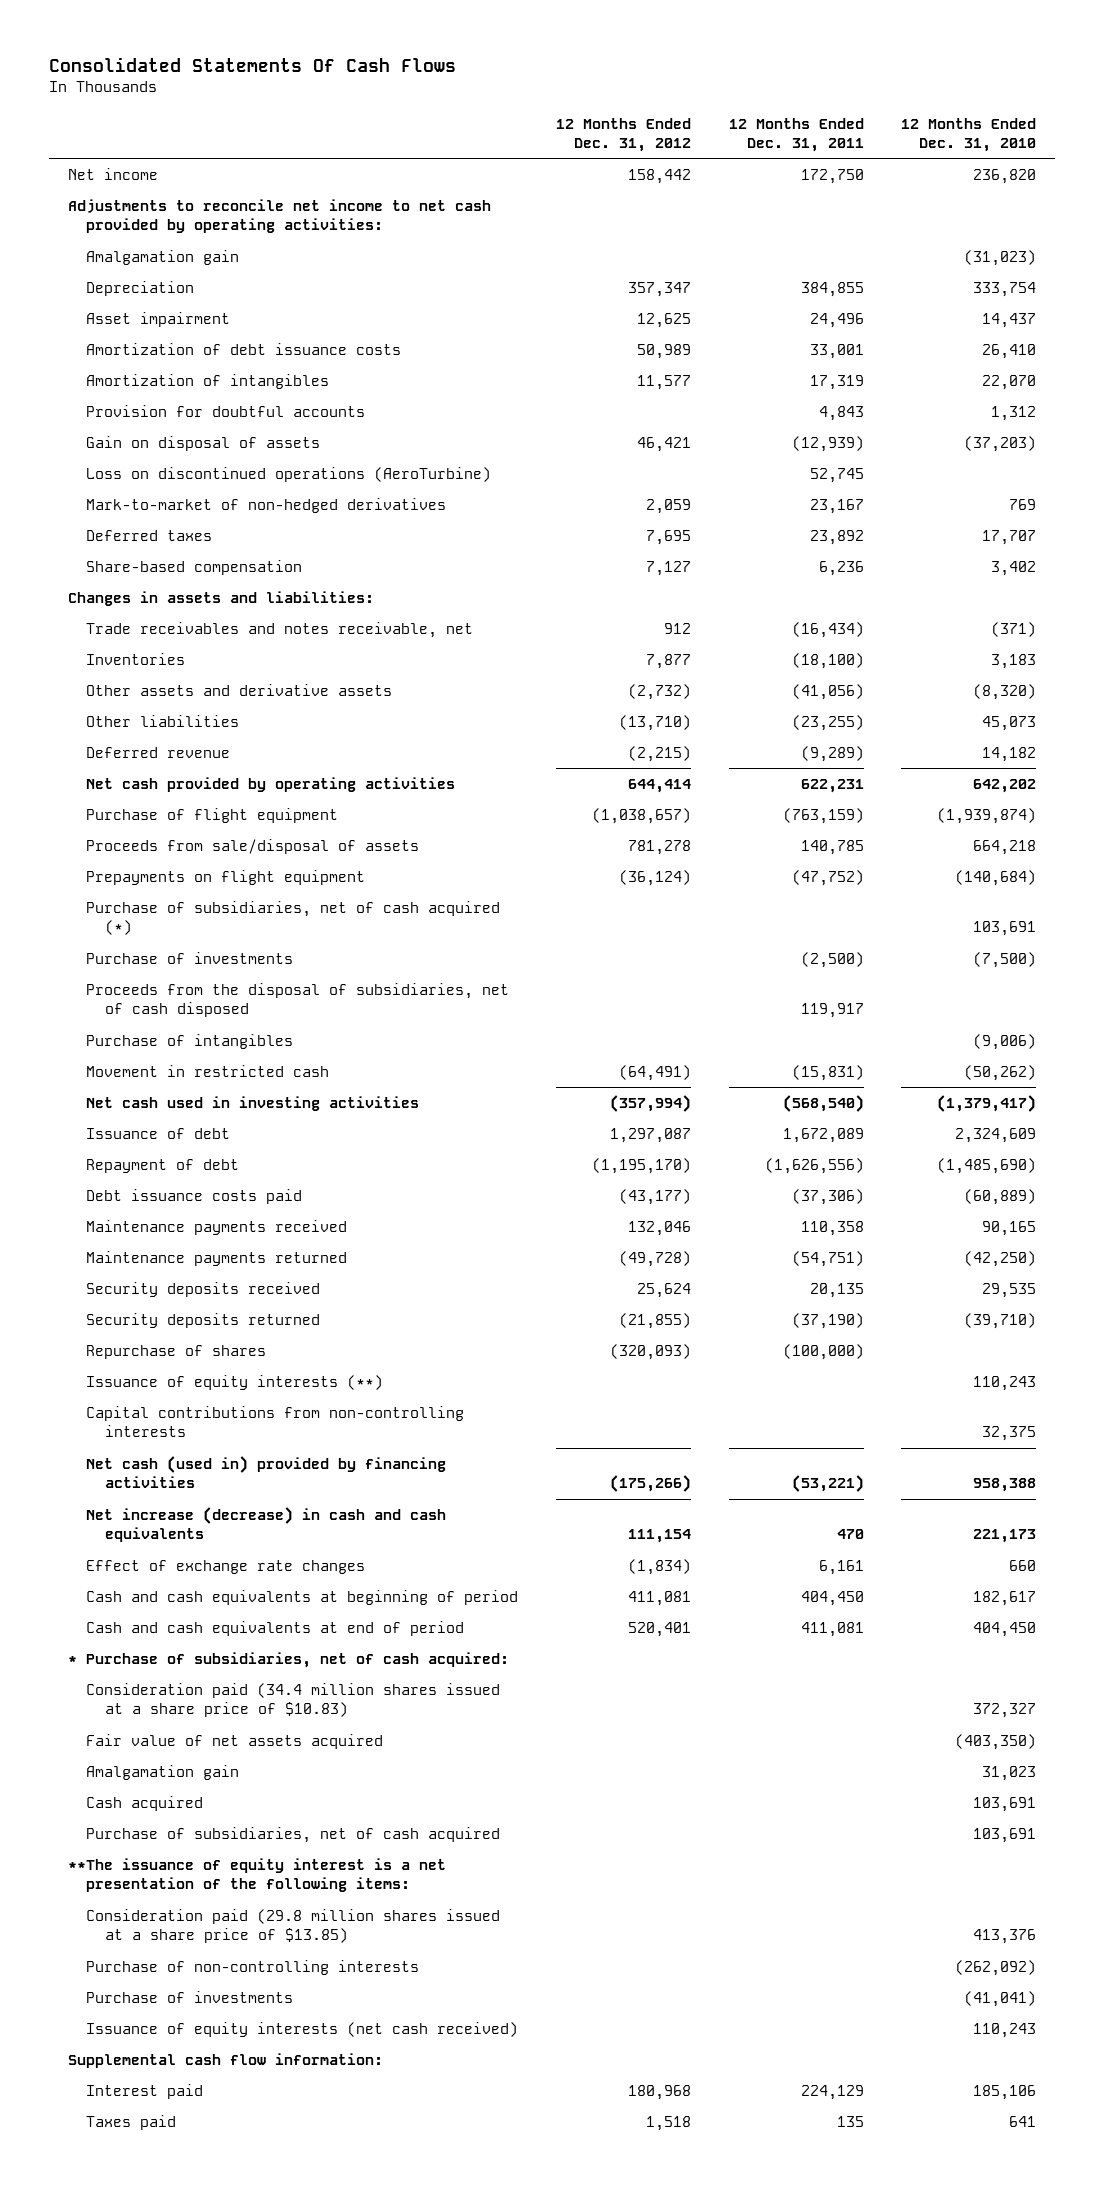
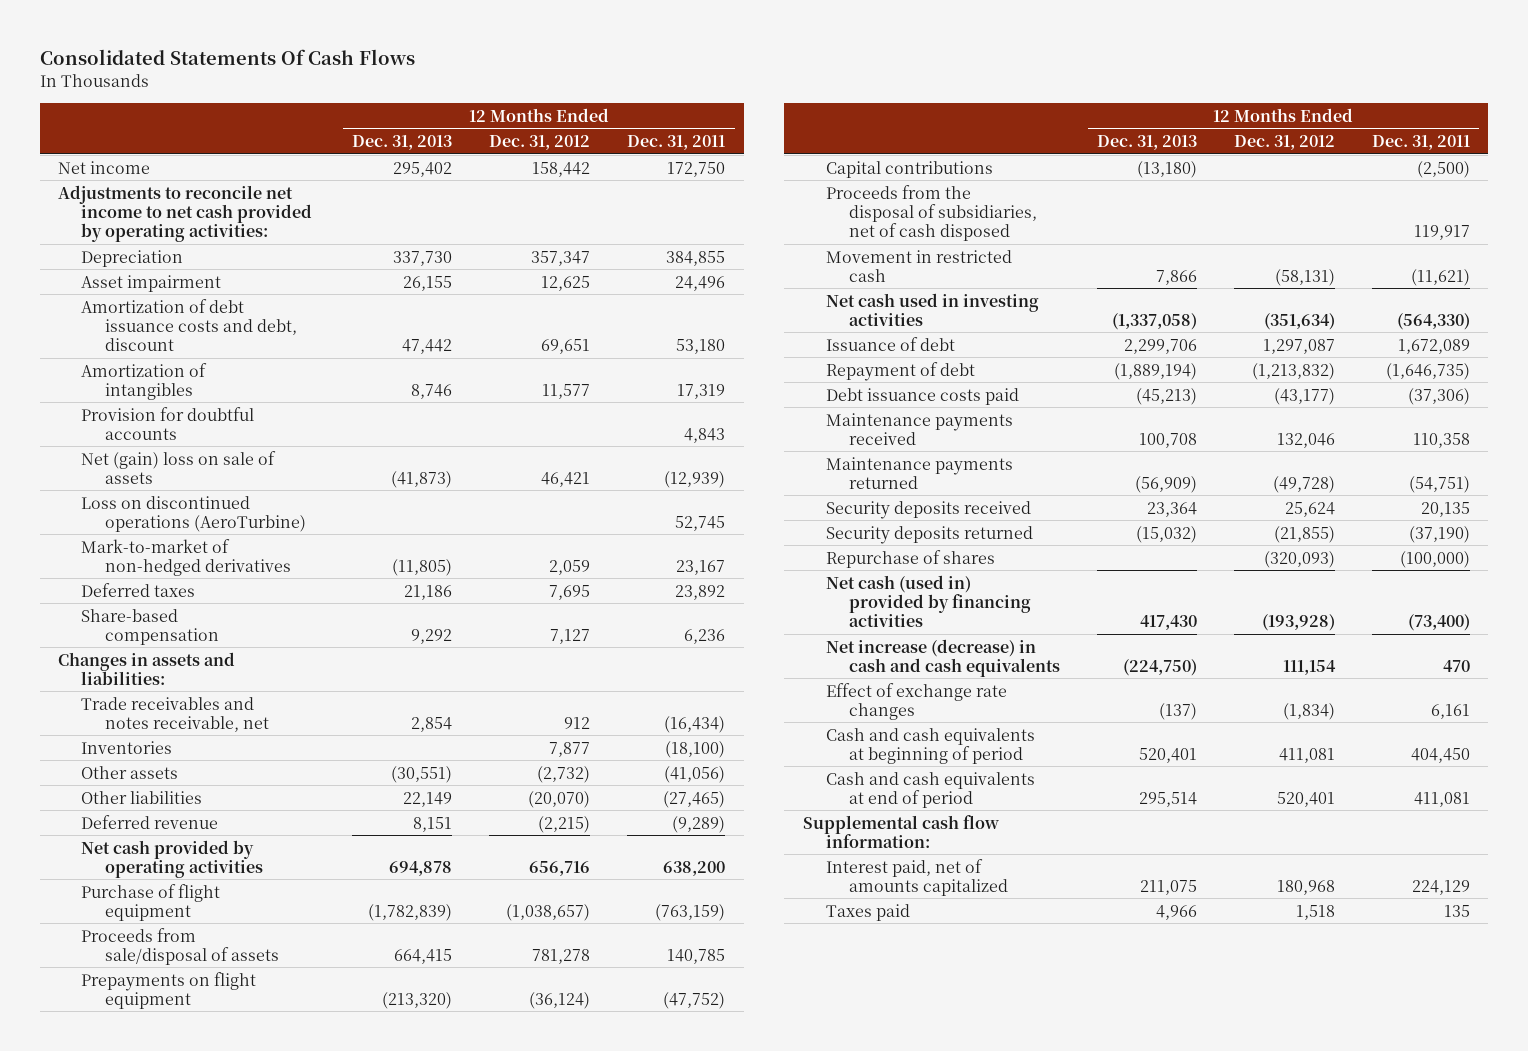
- | 12 Months Ended Dec. 31, 2012 | 12 Months Ended Dec. 31, 2011 | 12 Months Ended Dec. 31, 2010
+ | 12 Months Ended Dec. 31, 2013 | 12 Months Ended Dec. 31, 2012 | 12 Months Ended Dec. 31, 2011
- Amalgamation gain | | | (31,023)
- Amortization of debt issuance costs | 50,989 | 33,001 | 26,410
+ Amortization of debt issuance costs and debt, discount | 47,442 | 69,651 | 53,180
- Gain on disposal of assets | 46,421 | (12,939) | (37,203)
+ Net (gain) loss on sale of assets | (41,873) | 46,421 | (12,939)
- Other assets and derivative assets | (2,732) | (41,056) | (8,320)
- Other liabilities | (13,710) | (23,255) | 45,073
+ Other assets | (30,551) | (2,732) | (41,056)
+ Other liabilities | 22,149 | (20,070) | (27,465)
- Net cash provided by operating activities | 644,414 | 622,231 | 642,202
+ Net cash provided by operating activities | 694,878 | 656,716 | 638,200
- Purchase of subsidiaries, net of cash acquired (*) | | | 103,691
- Purchase of investments | | (2,500) | (7,500)
+ Capital contributions | (13,180) | | (2,500)
- Purchase of intangibles | | | (9,006)
- Movement in restricted cash | (64,491) | (15,831) | (50,262)
- Net cash used in investing activities | (357,994) | (568,540) | (1,379,417)
+ Movement in restricted cash | 7,866 | (58,131) | (11,621)
+ Net cash used in investing activities | (1,337,058) | (351,634) | (564,330)
- Repayment of debt | (1,195,170) | (1,626,556) | (1,485,690)
+ Repayment of debt | (1,889,194) | (1,213,832) | (1,646,735)
- Issuance of equity interests (**) | | | 110,243
- Capital contributions from non-controlling interests | | | 32,375
- Net cash (used in) provided by financing activities | (175,266) | (53,221) | 958,388
+ Net cash (used in) provided by financing activities | 417,430 | (193,928) | (73,400)
- * Purchase of subsidiaries, net of cash acquired:
- Consideration paid (34.4 million shares issued at a share price of $10.83) | | | 372,327
- Fair value of net assets acquired | | | (403,350)
- Amalgamation gain | | | 31,023
- Cash acquired | | | 103,691
- Purchase of subsidiaries, net of cash acquired | | | 103,691
- **The issuance of equity interest is a net presentation of the following items:
- Consideration paid (29.8 million shares issued at a share price of $13.85) | | | 413,376
- Purchase of non-controlling interests | | | (262,092)
- Purchase of investments | | | (41,041)
- Issuance of equity interests (net cash received) | | | 110,243
- Interest paid | 180,968 | 224,129 | 185,106
+ Interest paid, net of amounts capitalized | 211,075 | 180,968 | 224,129

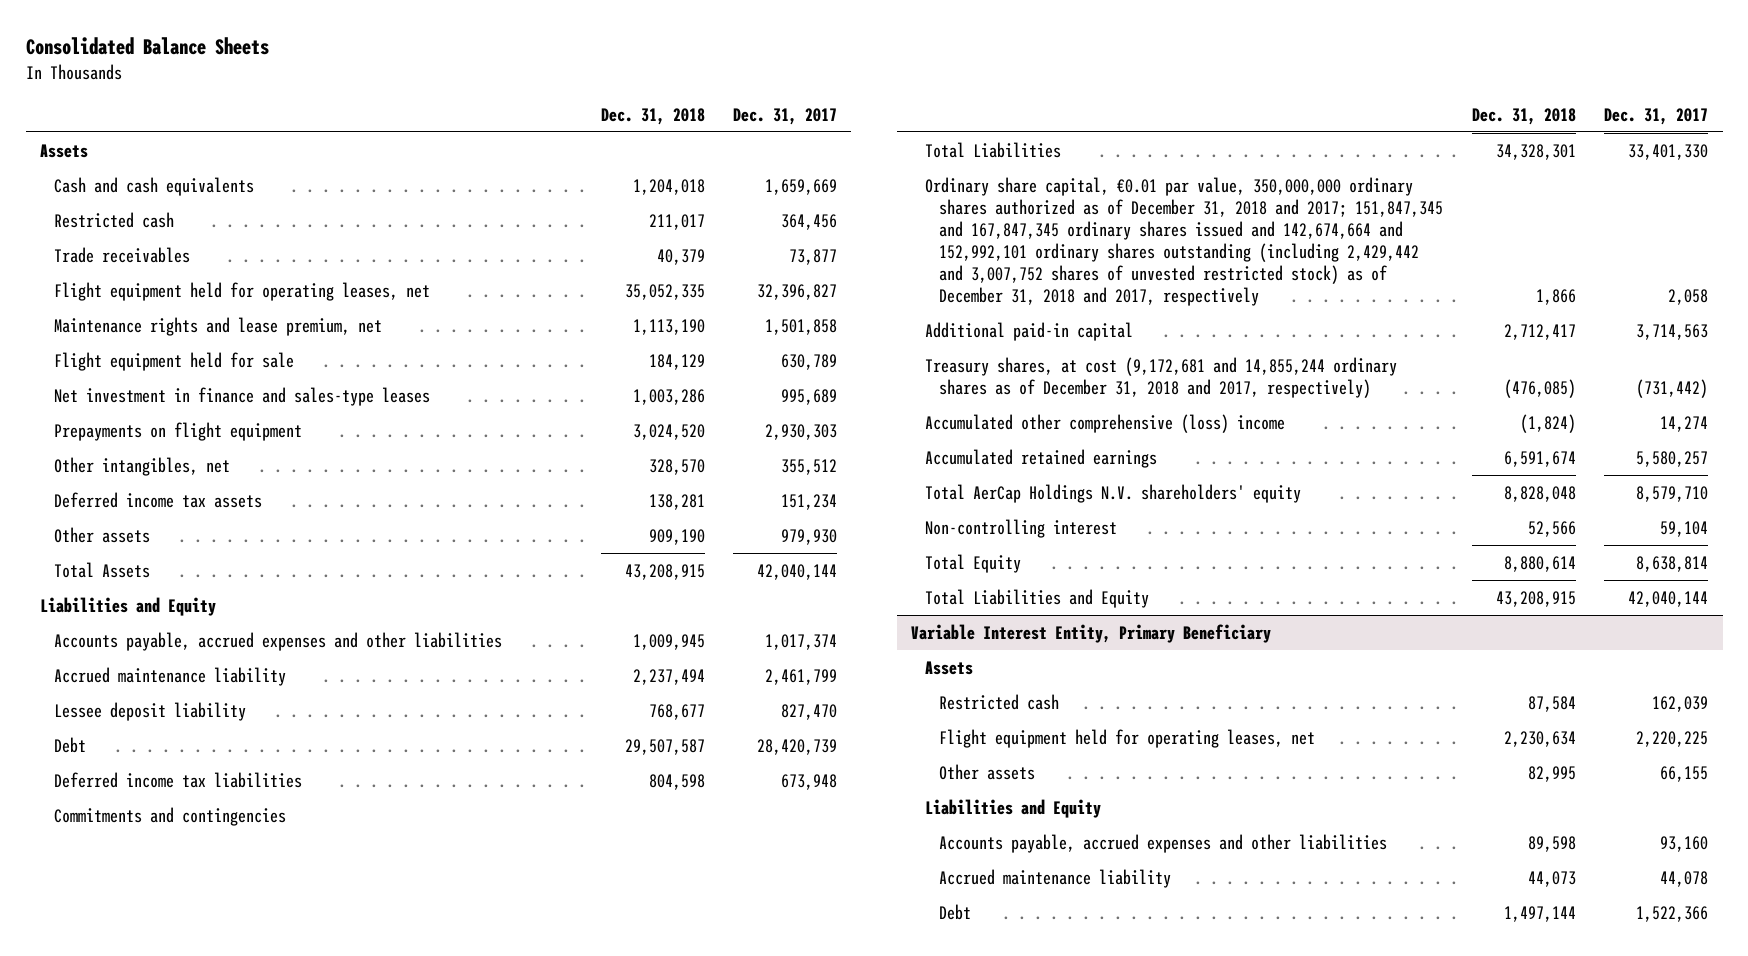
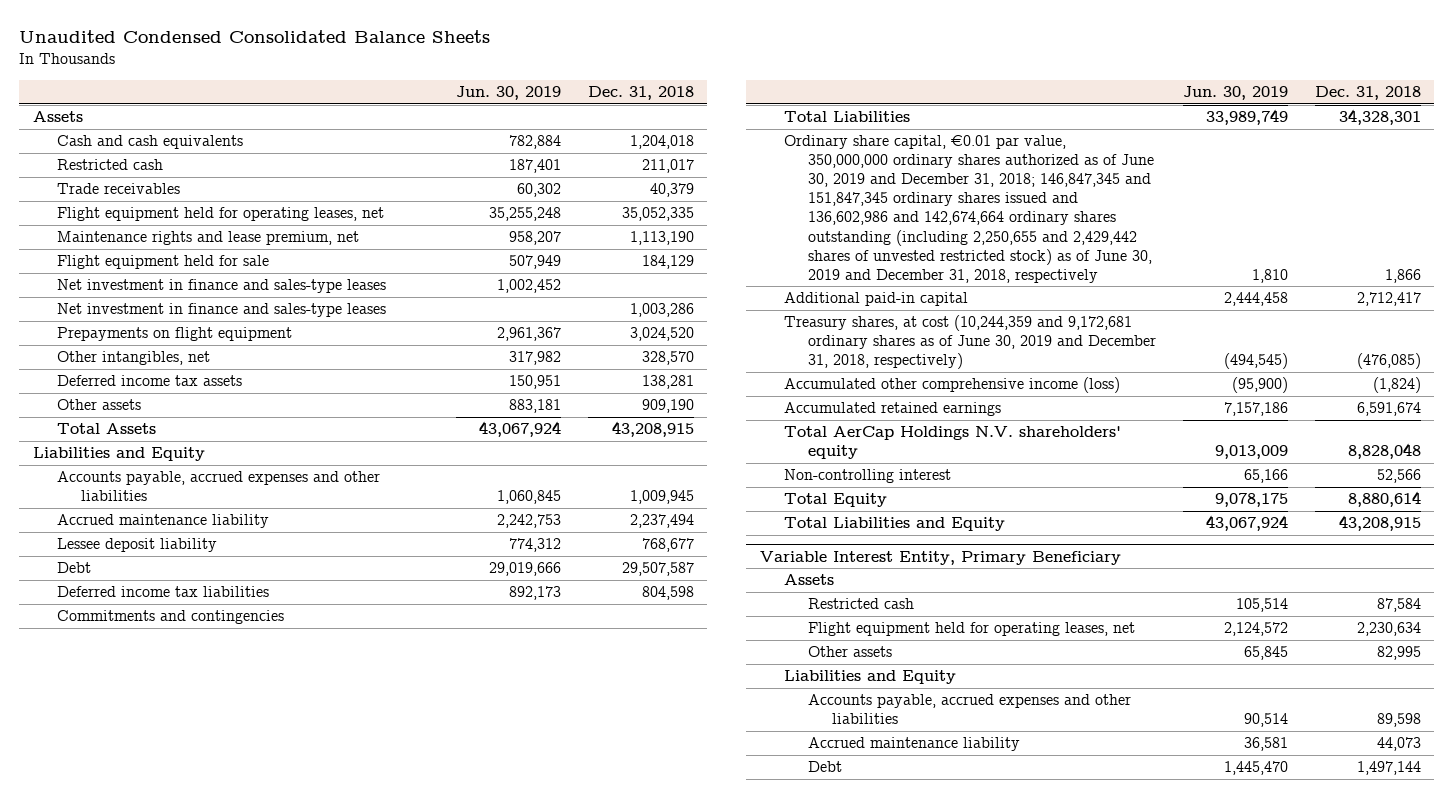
- Consolidated Balance Sheets
+ Unaudited Condensed Consolidated Balance Sheets
- | Dec. 31, 2018 | Dec. 31, 2017
+ | Jun. 30, 2019 | Dec. 31, 2018
+ Net investment in finance and sales-type leases | 1,002,452 |
- Ordinary share capital, €0.01 par value, 350,000,000 ordinary shares authorized as of December 31, 2018 and 2017; 151,847,345 and 167,847,345 ordinary shares issued and 142,674,664 and 152,992,101 ordinary shares outstanding (including 2,429,442 and 3,007,752 shares of unvested restricted stock) as of December 31, 2018 and 2017, respectively | 1,866 | 2,058
+ Ordinary share capital, €0.01 par value, 350,000,000 ordinary shares authorized as of June 30, 2019 and December 31, 2018; 146,847,345 and 151,847,345 ordinary shares issued and 136,602,986 and 142,674,664 ordinary shares outstanding (including 2,250,655 and 2,429,442 shares of unvested restricted stock) as of June 30, 2019 and December 31, 2018, respectively | 1,810 | 1,866
- Treasury shares, at cost (9,172,681 and 14,855,244 ordinary shares as of December 31, 2018 and 2017, respectively) | (476,085) | (731,442)
- Accumulated other comprehensive (loss) income | (1,824) | 14,274
+ Treasury shares, at cost (10,244,359 and 9,172,681 ordinary shares as of June 30, 2019 and December 31, 2018, respectively) | (494,545) | (476,085)
+ Accumulated other comprehensive income (loss) | (95,900) | (1,824)

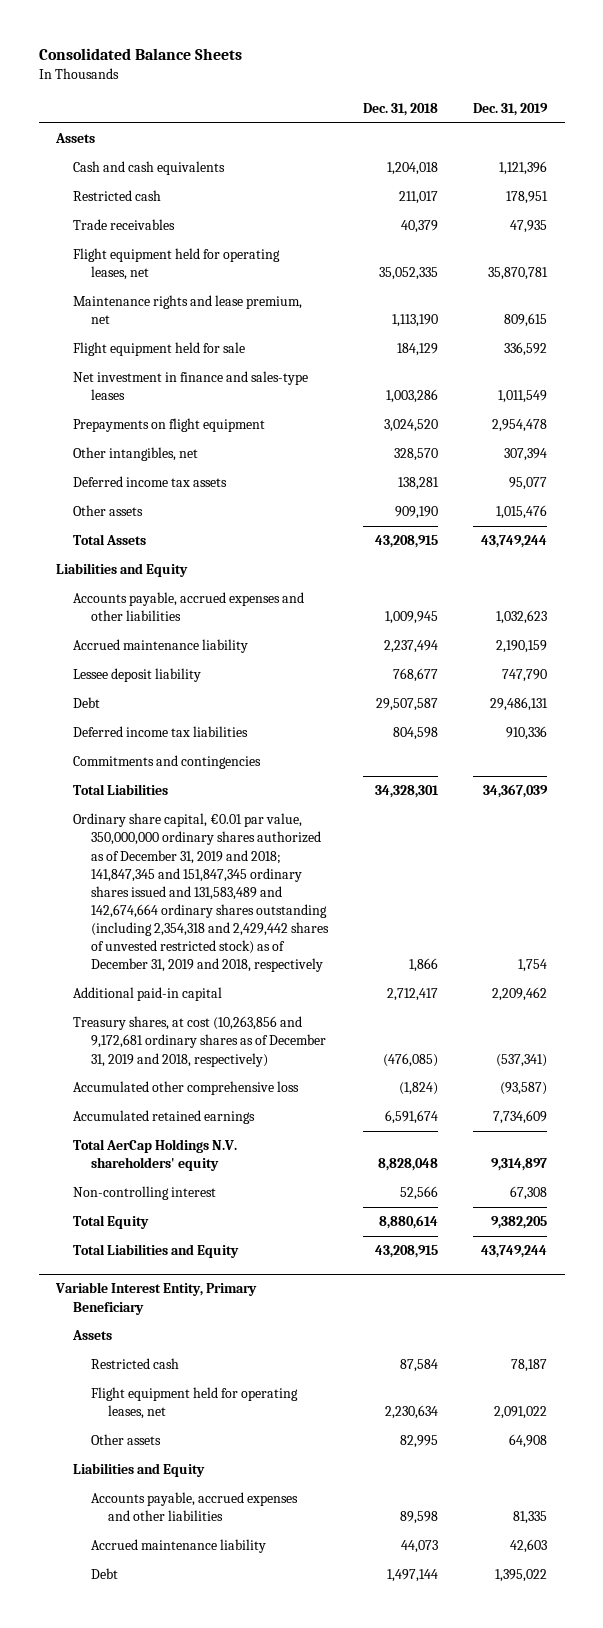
- Unaudited Condensed Consolidated Balance Sheets
+ Consolidated Balance Sheets
- | Jun. 30, 2019 | Dec. 31, 2018
+ | Dec. 31, 2018 | Dec. 31, 2019
- Net investment in finance and sales-type leases | 1,002,452 |
- Ordinary share capital, €0.01 par value, 350,000,000 ordinary shares authorized as of June 30, 2019 and December 31, 2018; 146,847,345 and 151,847,345 ordinary shares issued and 136,602,986 and 142,674,664 ordinary shares outstanding (including 2,250,655 and 2,429,442 shares of unvested restricted stock) as of June 30, 2019 and December 31, 2018, respectively | 1,810 | 1,866
+ Ordinary share capital, €0.01 par value, 350,000,000 ordinary shares authorized as of December 31, 2019 and 2018; 141,847,345 and 151,847,345 ordinary shares issued and 131,583,489 and 142,674,664 ordinary shares outstanding (including 2,354,318 and 2,429,442 shares of unvested restricted stock) as of December 31, 2019 and 2018, respectively | 1,866 | 1,754
- Treasury shares, at cost (10,244,359 and 9,172,681 ordinary shares as of June 30, 2019 and December 31, 2018, respectively) | (494,545) | (476,085)
- Accumulated other comprehensive income (loss) | (95,900) | (1,824)
+ Treasury shares, at cost (10,263,856 and 9,172,681 ordinary shares as of December 31, 2019 and 2018, respectively) | (476,085) | (537,341)
+ Accumulated other comprehensive loss | (1,824) | (93,587)

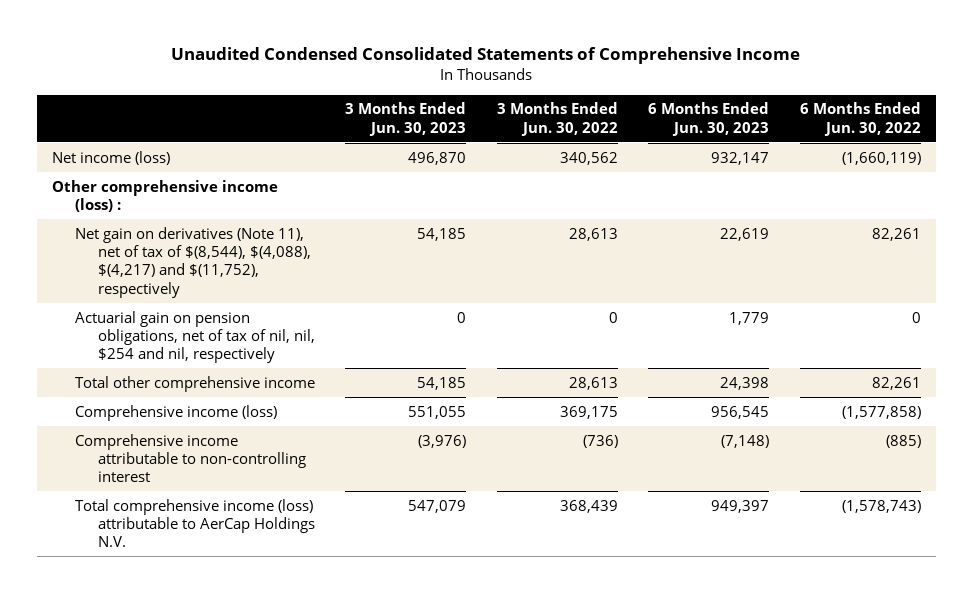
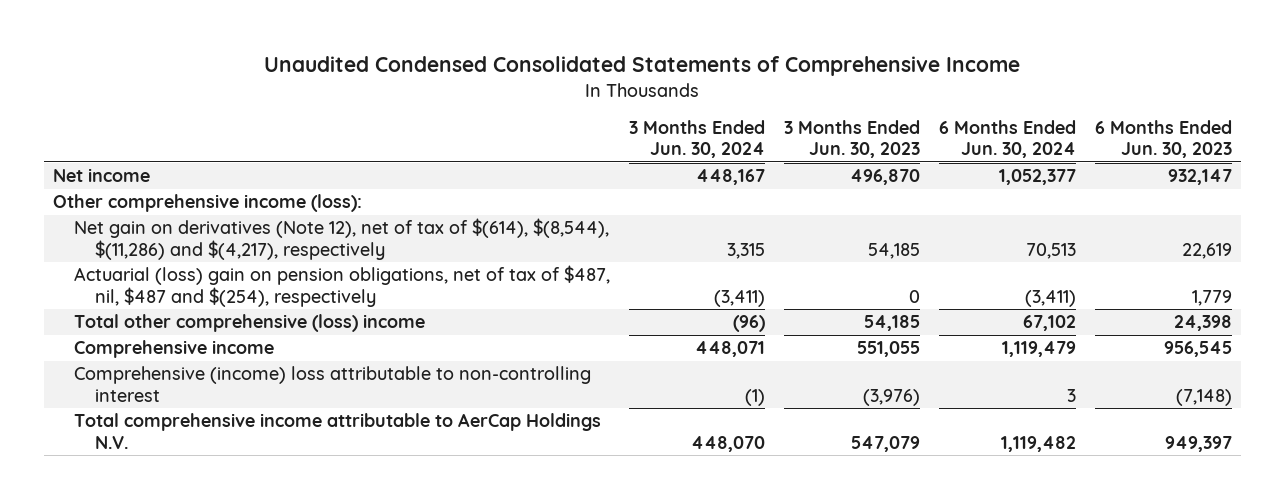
- | 3 Months Ended Jun. 30, 2023 | 3 Months Ended Jun. 30, 2022 | 6 Months Ended Jun. 30, 2023 | 6 Months Ended Jun. 30, 2022
+ | 3 Months Ended Jun. 30, 2024 | 3 Months Ended Jun. 30, 2023 | 6 Months Ended Jun. 30, 2024 | 6 Months Ended Jun. 30, 2023
- Net income (loss) | 496,870 | 340,562 | 932,147 | (1,660,119)
- Other comprehensive income (loss) :
- Net gain on derivatives (Note 11), net of tax of $(8,544), $(4,088), $(4,217) and $(11,752), respectively | 54,185 | 28,613 | 22,619 | 82,261
- Actuarial gain on pension obligations, net of tax of nil, nil, $254 and nil, respectively | 0 | 0 | 1,779 | 0
- Total other comprehensive income | 54,185 | 28,613 | 24,398 | 82,261
- Comprehensive income (loss) | 551,055 | 369,175 | 956,545 | (1,577,858)
- Comprehensive income attributable to non-controlling interest | (3,976) | (736) | (7,148) | (885)
- Total comprehensive income (loss) attributable to AerCap Holdings N.V. | 547,079 | 368,439 | 949,397 | (1,578,743)
+ Net income | 448,167 | 496,870 | 1,052,377 | 932,147
+ Other comprehensive income (loss):
+ Net gain on derivatives (Note 12), net of tax of $(614), $(8,544), $(11,286) and $(4,217), respectively | 3,315 | 54,185 | 70,513 | 22,619
+ Actuarial (loss) gain on pension obligations, net of tax of $487, nil, $487 and $(254), respectively | (3,411) | 0 | (3,411) | 1,779
+ Total other comprehensive (loss) income | (96) | 54,185 | 67,102 | 24,398
+ Comprehensive income | 448,071 | 551,055 | 1,119,479 | 956,545
+ Comprehensive (income) loss attributable to non-controlling interest | (1) | (3,976) | 3 | (7,148)
+ Total comprehensive income attributable to AerCap Holdings N.V. | 448,070 | 547,079 | 1,119,482 | 949,397

